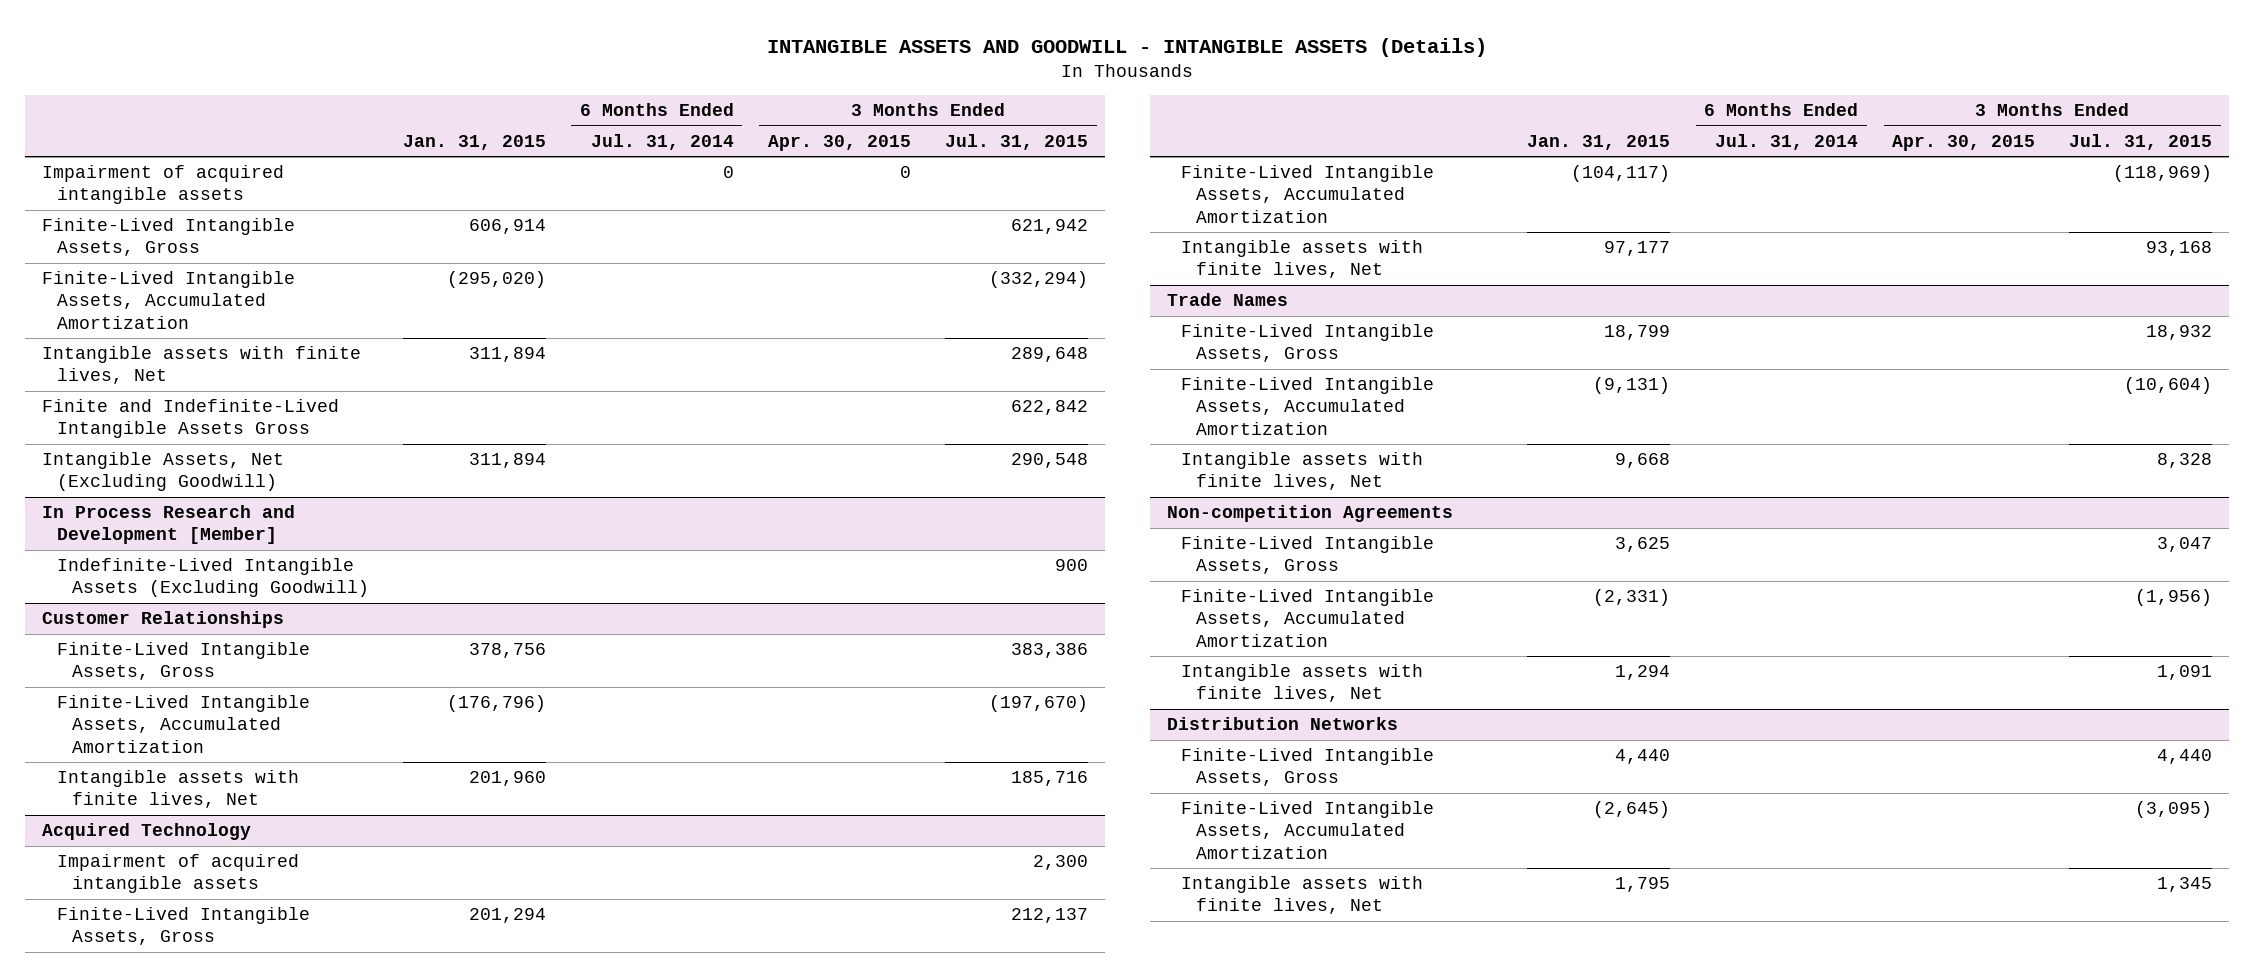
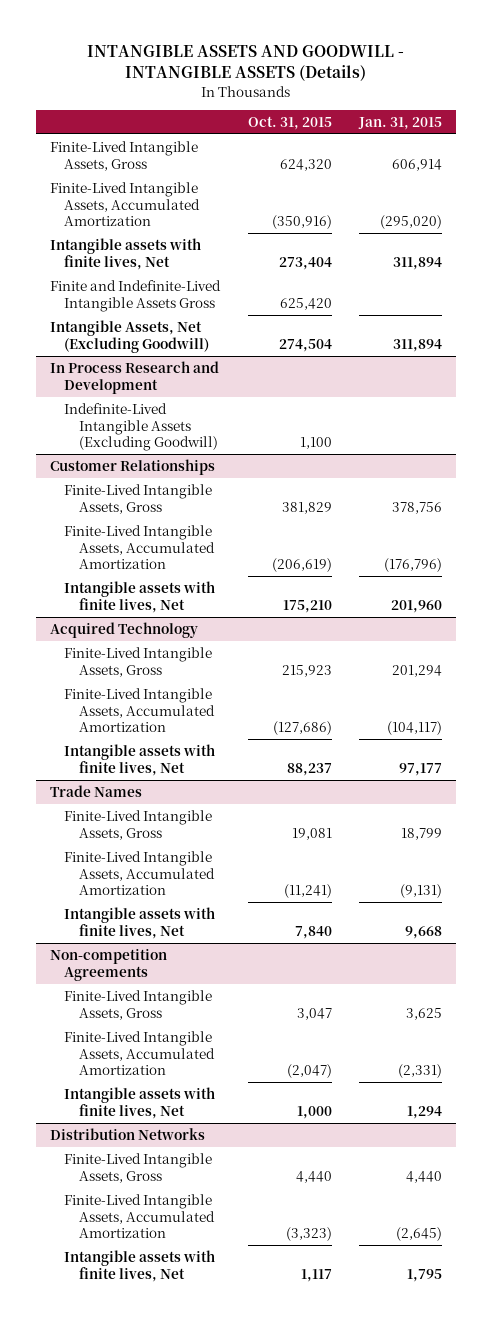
- | Jan. 31, 2015 | 6 Months Ended Jul. 31, 2014 | 3 Months Ended Apr. 30, 2015 | 3 Months Ended Jul. 31, 2015
+ | Oct. 31, 2015 | Jan. 31, 2015
- Impairment of acquired intangible assets | | 0 | 0 |
- In Process Research and Development [Member]
+ In Process Research and Development
@ Acquired Technology
- Impairment of acquired intangible assets | | | | 2,300

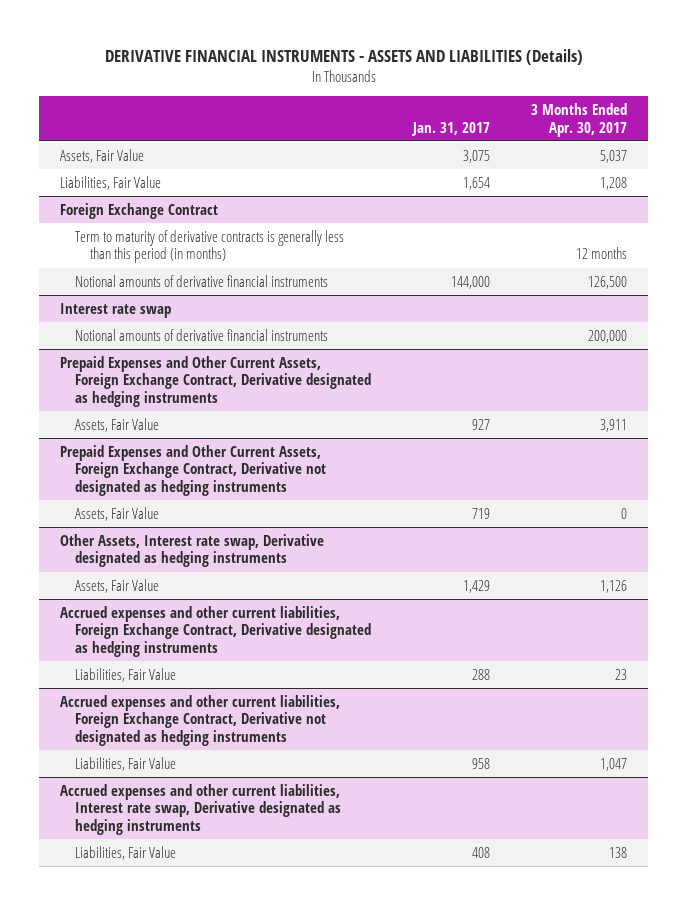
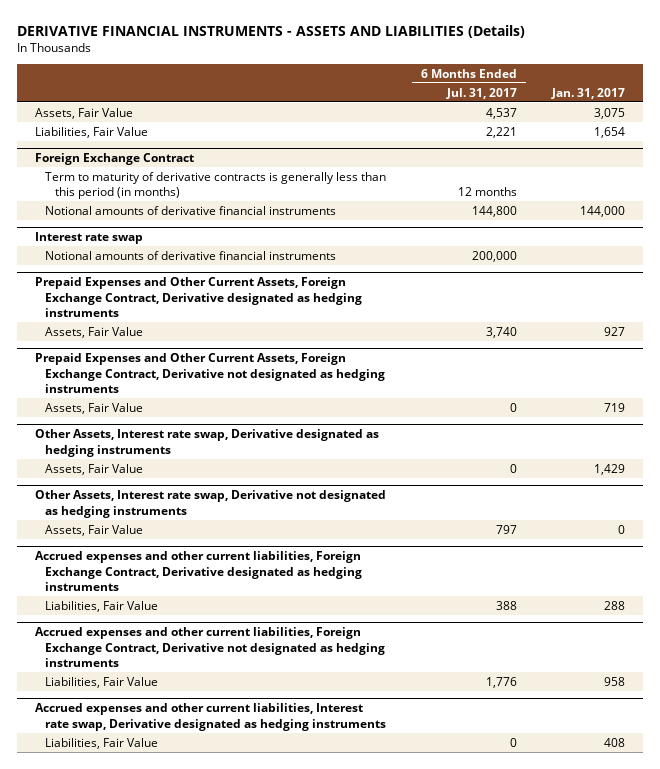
- | Jan. 31, 2017 | 3 Months Ended Apr. 30, 2017
+ | 6 Months Ended Jul. 31, 2017 | Jan. 31, 2017
+ Other Assets, Interest rate swap, Derivative not designated as hedging instruments
+ Assets, Fair Value | 797 | 0

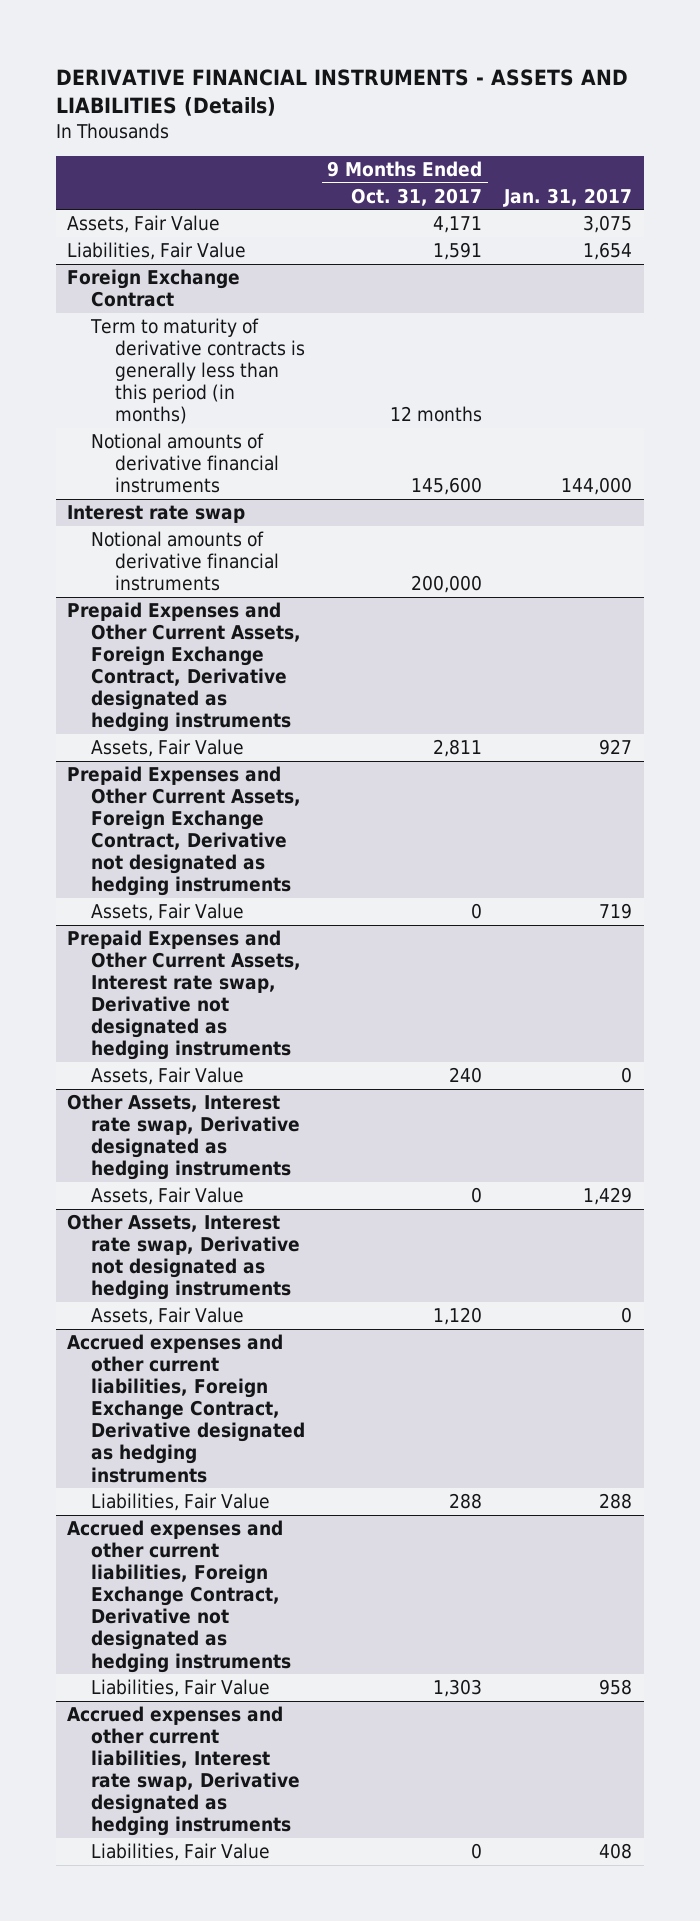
- | 6 Months Ended Jul. 31, 2017 | Jan. 31, 2017
+ | 9 Months Ended Oct. 31, 2017 | Jan. 31, 2017
+ Prepaid Expenses and Other Current Assets, Interest rate swap, Derivative not designated as hedging instruments
+ Assets, Fair Value | 240 | 0

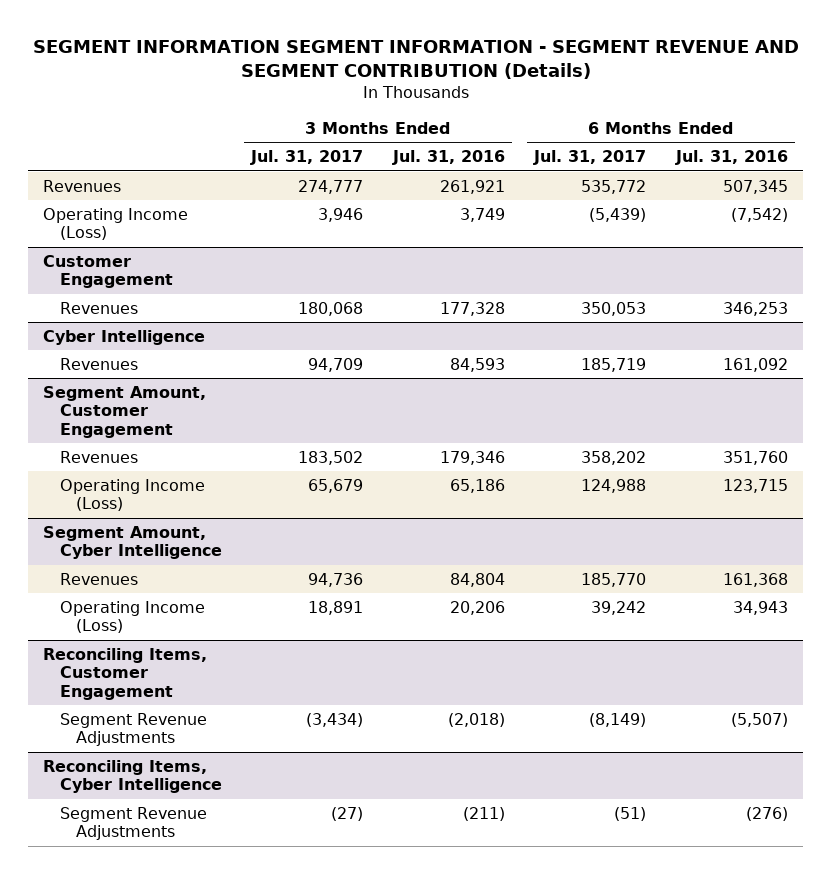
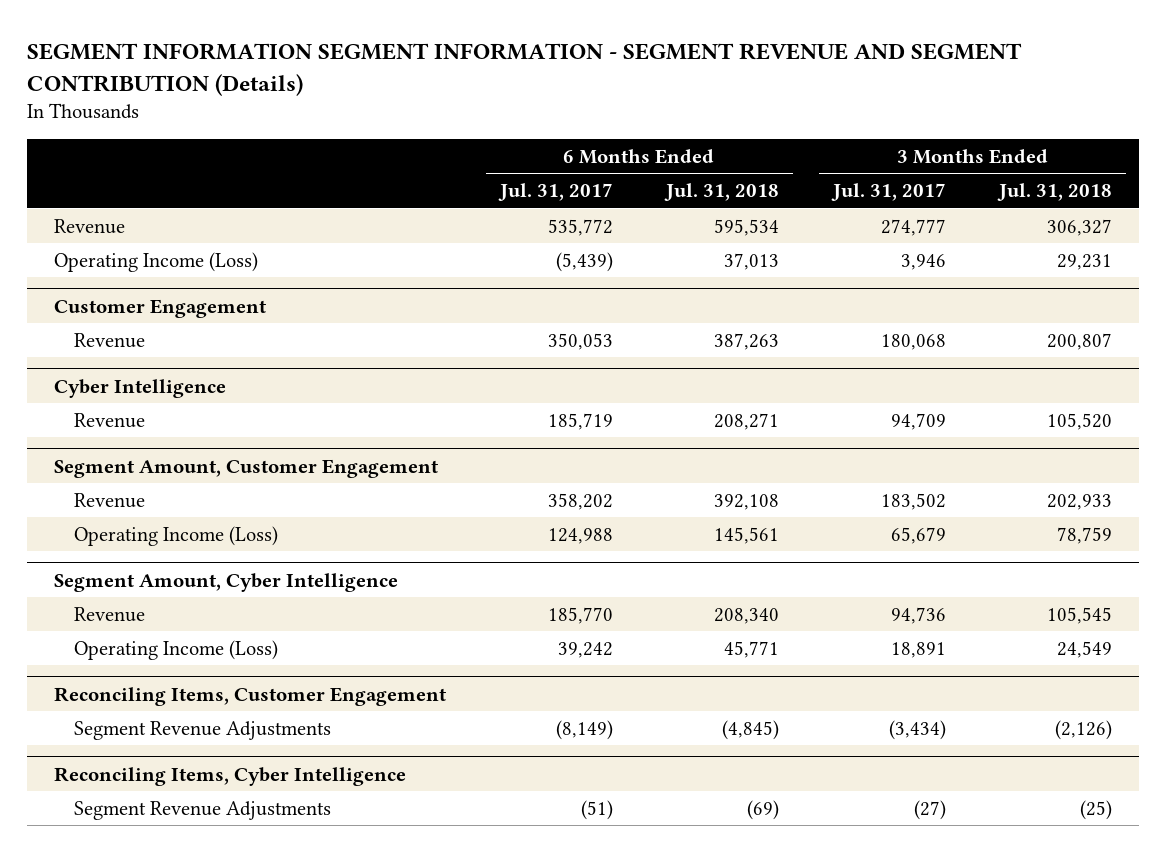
- | 3 Months Ended Jul. 31, 2017 | 3 Months Ended Jul. 31, 2016 | 6 Months Ended Jul. 31, 2017 | 6 Months Ended Jul. 31, 2016
+ | 6 Months Ended Jul. 31, 2017 | 6 Months Ended Jul. 31, 2018 | 3 Months Ended Jul. 31, 2017 | 3 Months Ended Jul. 31, 2018
- Revenues | 274,777 | 261,921 | 535,772 | 507,345
+ Revenue | 535,772 | 595,534 | 274,777 | 306,327
@ Customer Engagement
- Revenues | 180,068 | 177,328 | 350,053 | 346,253
+ Revenue | 350,053 | 387,263 | 180,068 | 200,807
@ Cyber Intelligence
- Revenues | 94,709 | 84,593 | 185,719 | 161,092
+ Revenue | 185,719 | 208,271 | 94,709 | 105,520
@ Segment Amount, Customer Engagement
- Revenues | 183,502 | 179,346 | 358,202 | 351,760
+ Revenue | 358,202 | 392,108 | 183,502 | 202,933
@ Segment Amount, Cyber Intelligence
- Revenues | 94,736 | 84,804 | 185,770 | 161,368
+ Revenue | 185,770 | 208,340 | 94,736 | 105,545

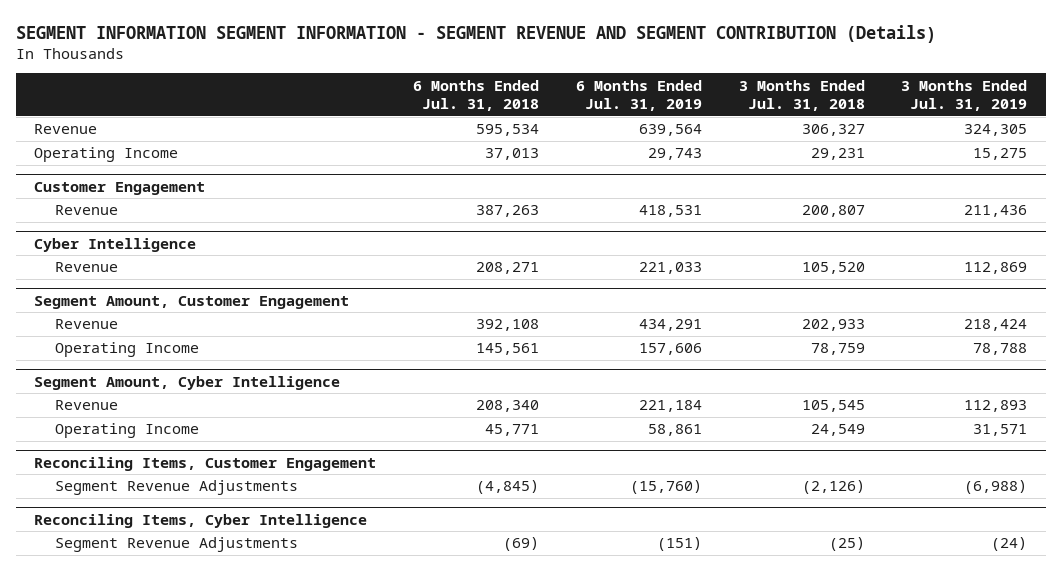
- | 6 Months Ended Jul. 31, 2017 | 6 Months Ended Jul. 31, 2018 | 3 Months Ended Jul. 31, 2017 | 3 Months Ended Jul. 31, 2018
+ | 6 Months Ended Jul. 31, 2018 | 6 Months Ended Jul. 31, 2019 | 3 Months Ended Jul. 31, 2018 | 3 Months Ended Jul. 31, 2019
- Operating Income (Loss) | (5,439) | 37,013 | 3,946 | 29,231
+ Operating Income | 37,013 | 29,743 | 29,231 | 15,275
@ Segment Amount, Customer Engagement
- Operating Income (Loss) | 124,988 | 145,561 | 65,679 | 78,759
+ Operating Income | 145,561 | 157,606 | 78,759 | 78,788
@ Segment Amount, Cyber Intelligence
- Operating Income (Loss) | 39,242 | 45,771 | 18,891 | 24,549
+ Operating Income | 45,771 | 58,861 | 24,549 | 31,571

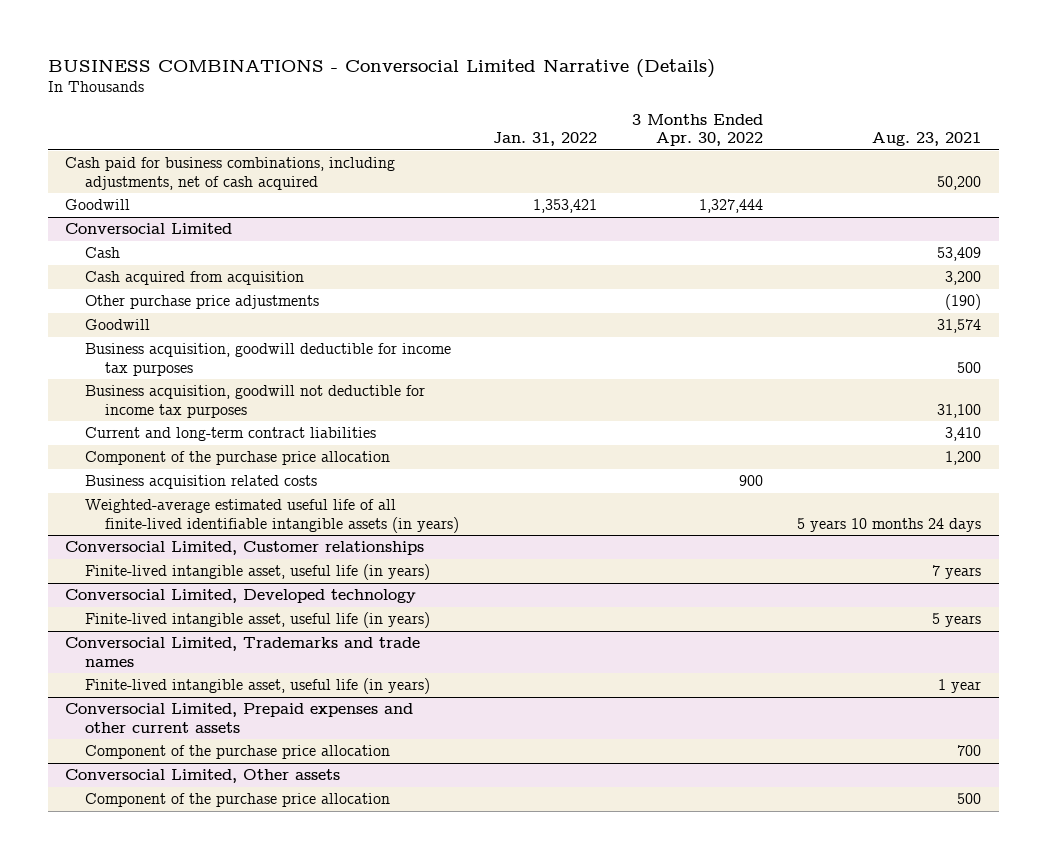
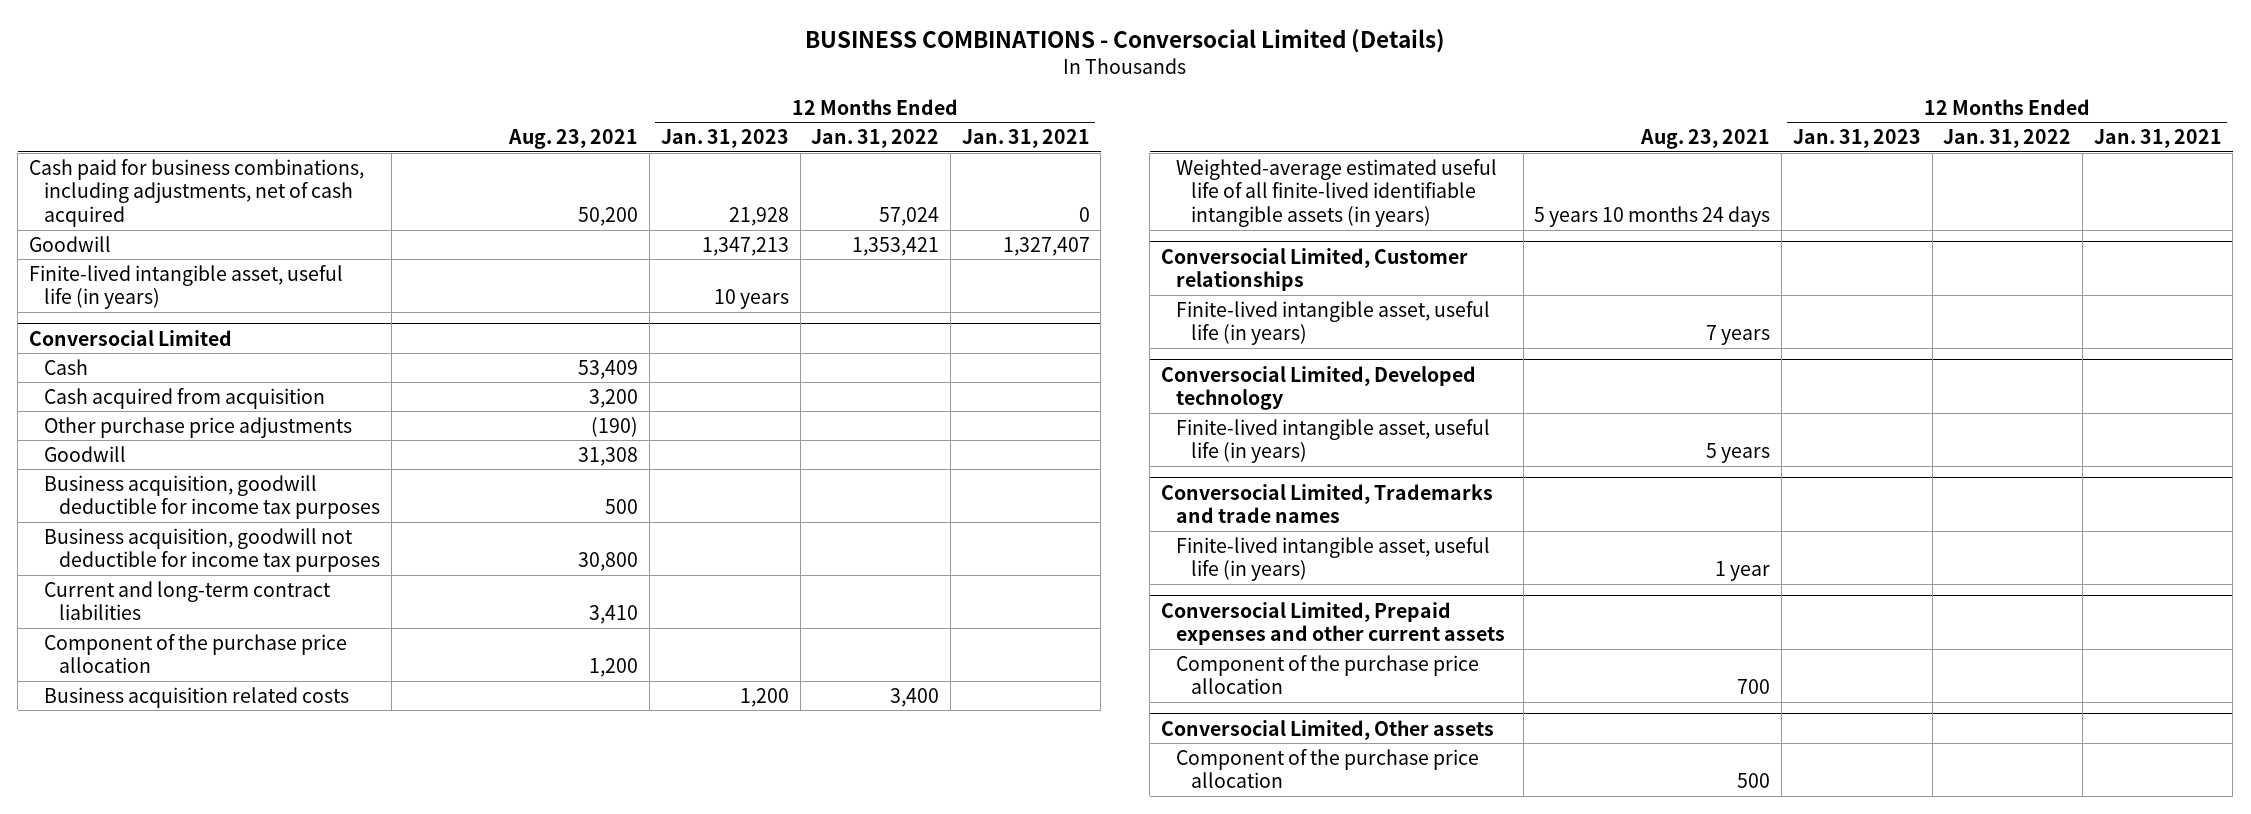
- BUSINESS COMBINATIONS - Conversocial Limited Narrative (Details)
+ BUSINESS COMBINATIONS - Conversocial Limited (Details)
- | Jan. 31, 2022 | 3 Months Ended Apr. 30, 2022 | Aug. 23, 2021
+ | Aug. 23, 2021 | 12 Months Ended Jan. 31, 2023 | 12 Months Ended Jan. 31, 2022 | 12 Months Ended Jan. 31, 2021
+ Finite-lived intangible asset, useful life (in years) | | 10 years | |
@ Conversocial Limited
- Goodwill | | | 31,574
+ Goodwill | 31,308 | | |
- Business acquisition, goodwill not deductible for income tax purposes | | | 31,100
+ Business acquisition, goodwill not deductible for income tax purposes | 30,800 | | |

